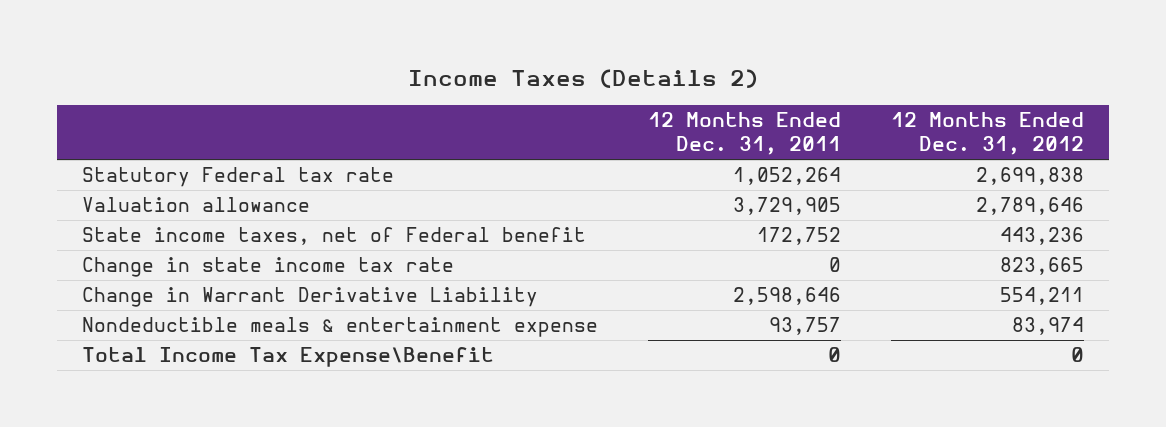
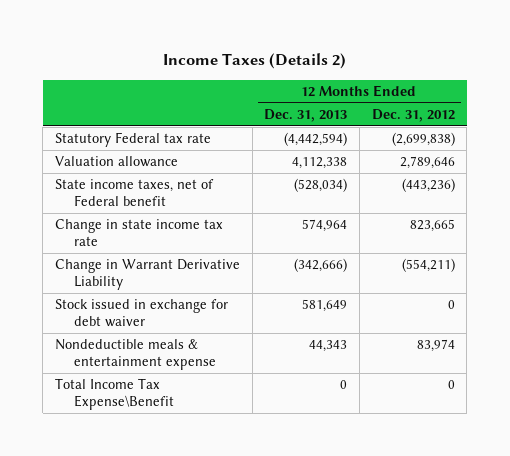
- | 12 Months Ended Dec. 31, 2011 | 12 Months Ended Dec. 31, 2012
+ | 12 Months Ended Dec. 31, 2013 | 12 Months Ended Dec. 31, 2012
- Statutory Federal tax rate | 1,052,264 | 2,699,838
+ Statutory Federal tax rate | (4,442,594) | (2,699,838)
- State income taxes, net of Federal benefit | 172,752 | 443,236
+ State income taxes, net of Federal benefit | (528,034) | (443,236)
- Change in Warrant Derivative Liability | 2,598,646 | 554,211
+ Change in Warrant Derivative Liability | (342,666) | (554,211)
+ Stock issued in exchange for debt waiver | 581,649 | 0

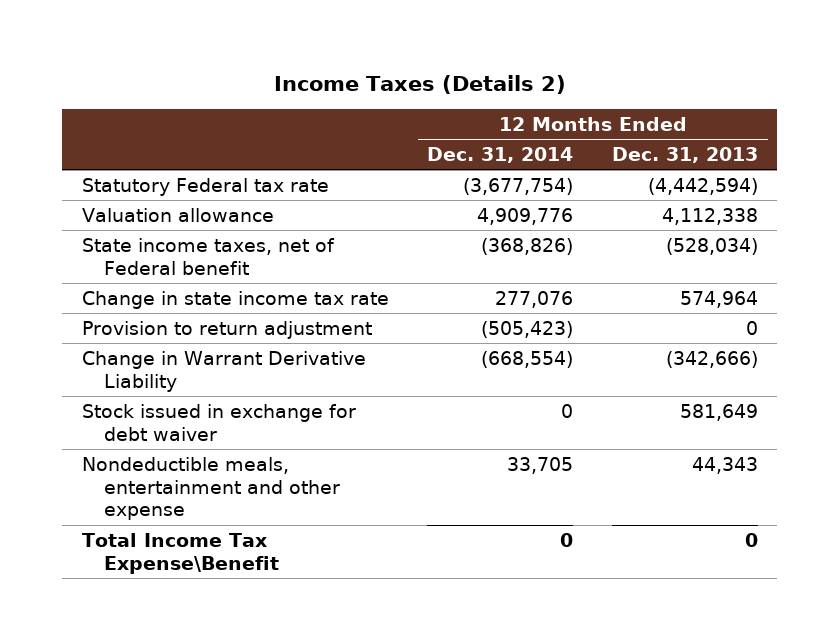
- | 12 Months Ended Dec. 31, 2013 | 12 Months Ended Dec. 31, 2012
+ | 12 Months Ended Dec. 31, 2014 | 12 Months Ended Dec. 31, 2013
+ Provision to return adjustment | (505,423) | 0
- Nondeductible meals & entertainment expense | 44,343 | 83,974
+ Nondeductible meals, entertainment and other expense | 33,705 | 44,343

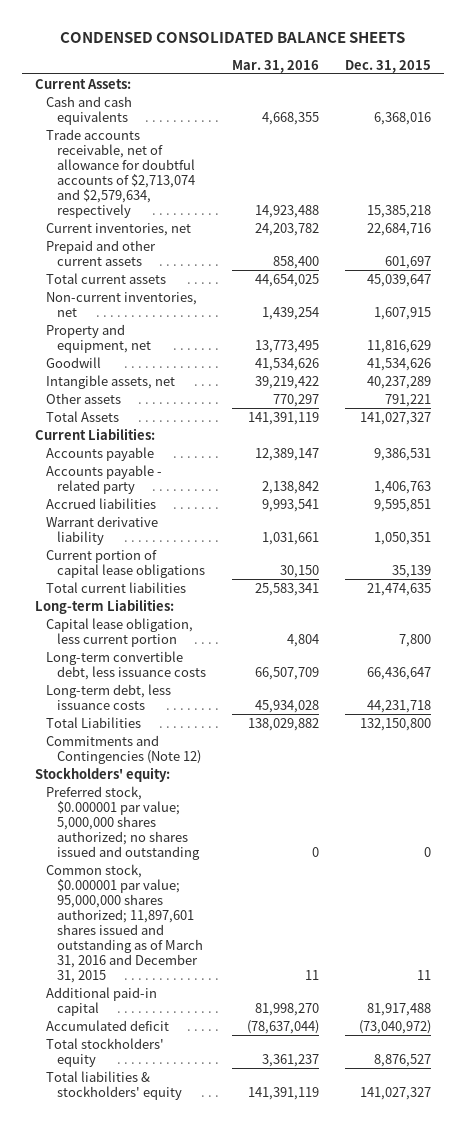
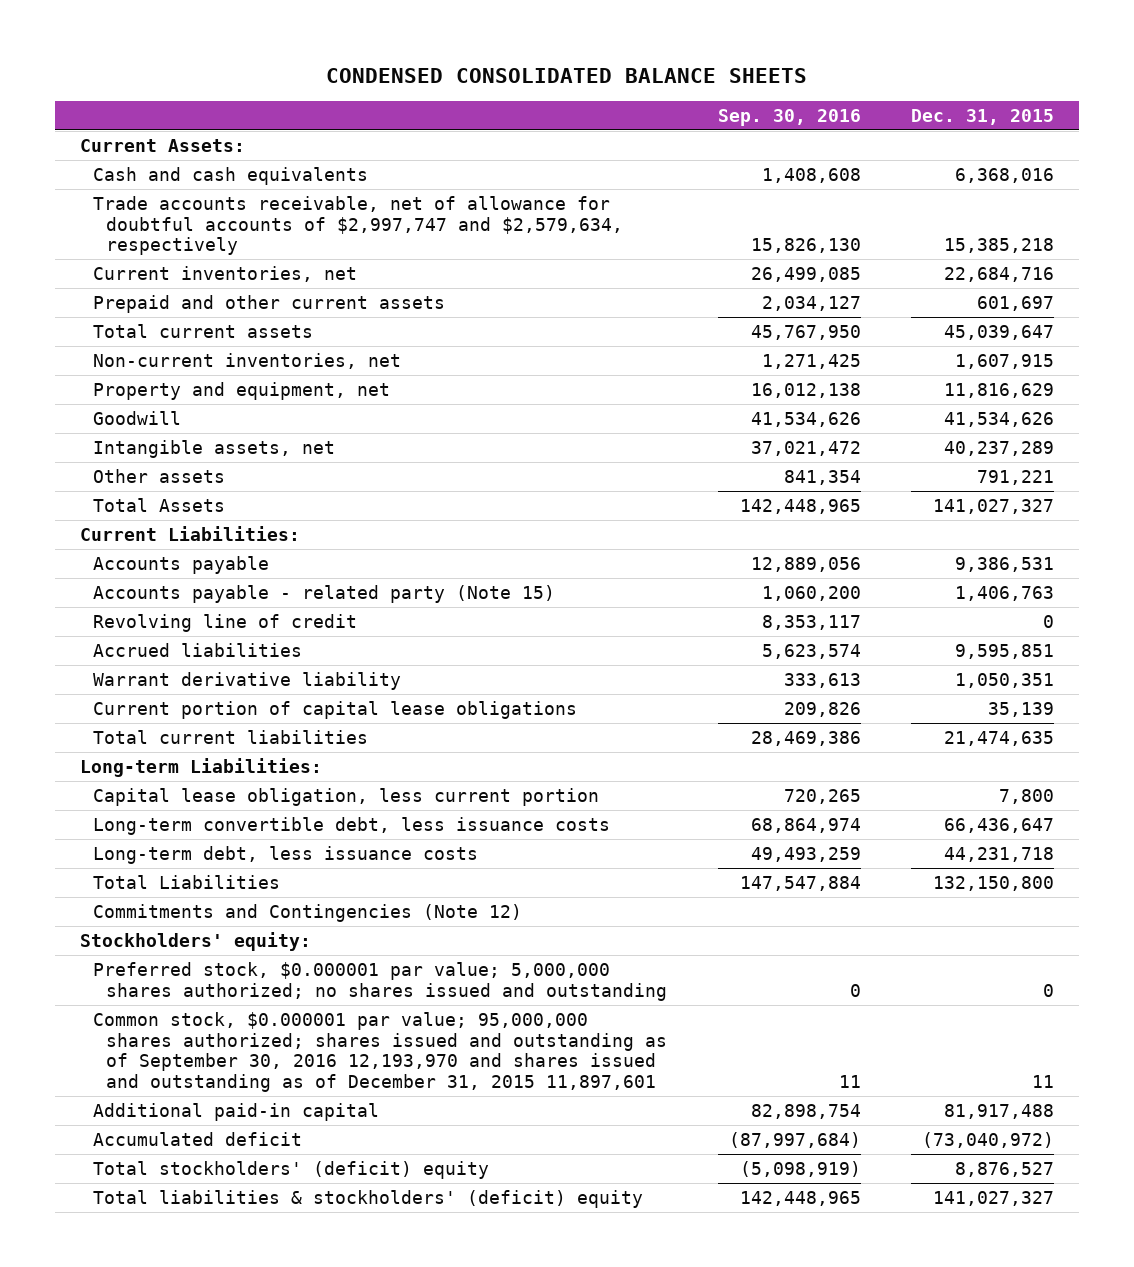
- | Mar. 31, 2016 | Dec. 31, 2015
+ | Sep. 30, 2016 | Dec. 31, 2015
- Trade accounts receivable, net of allowance for doubtful accounts of $2,713,074 and $2,579,634, respectively | 14,923,488 | 15,385,218
+ Trade accounts receivable, net of allowance for doubtful accounts of $2,997,747 and $2,579,634, respectively | 15,826,130 | 15,385,218
- Accounts payable - related party | 2,138,842 | 1,406,763
+ Accounts payable - related party (Note 15) | 1,060,200 | 1,406,763
+ Revolving line of credit | 8,353,117 | 0
- Common stock, $0.000001 par value; 95,000,000 shares authorized; 11,897,601 shares issued and outstanding as of March 31, 2016 and December 31, 2015 | 11 | 11
+ Common stock, $0.000001 par value; 95,000,000 shares authorized; shares issued and outstanding as of September 30, 2016 12,193,970 and shares issued and outstanding as of December 31, 2015 11,897,601 | 11 | 11
- Total stockholders' equity | 3,361,237 | 8,876,527
- Total liabilities & stockholders' equity | 141,391,119 | 141,027,327
+ Total stockholders' (deficit) equity | (5,098,919) | 8,876,527
+ Total liabilities & stockholders' (deficit) equity | 142,448,965 | 141,027,327

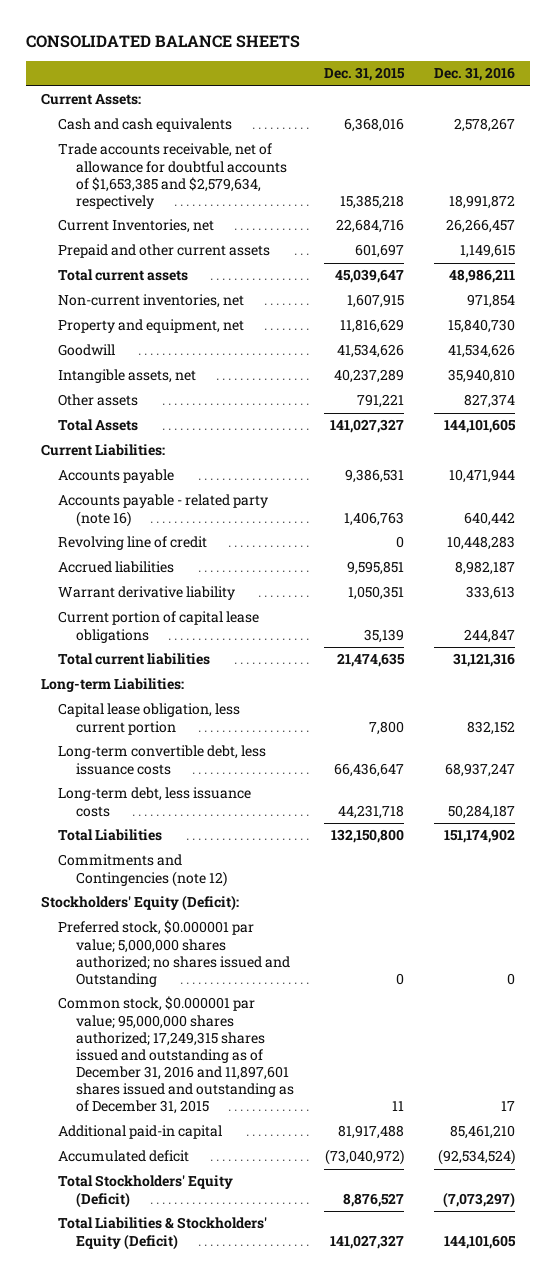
- CONDENSED CONSOLIDATED BALANCE SHEETS
+ CONSOLIDATED BALANCE SHEETS
- | Sep. 30, 2016 | Dec. 31, 2015
+ | Dec. 31, 2015 | Dec. 31, 2016
- Trade accounts receivable, net of allowance for doubtful accounts of $2,997,747 and $2,579,634, respectively | 15,826,130 | 15,385,218
- Current inventories, net | 26,499,085 | 22,684,716
+ Trade accounts receivable, net of allowance for doubtful accounts of $1,653,385 and $2,579,634, respectively | 15,385,218 | 18,991,872
+ Current Inventories, net | 22,684,716 | 26,266,457
- Accounts payable - related party (Note 15) | 1,060,200 | 1,406,763
+ Accounts payable - related party (note 16) | 1,406,763 | 640,442
- Commitments and Contingencies (Note 12)
- Stockholders' equity:
- Preferred stock, $0.000001 par value; 5,000,000 shares authorized; no shares issued and outstanding | 0 | 0
- Common stock, $0.000001 par value; 95,000,000 shares authorized; shares issued and outstanding as of September 30, 2016 12,193,970 and shares issued and outstanding as of December 31, 2015 11,897,601 | 11 | 11
+ Commitments and Contingencies (note 12)
+ Stockholders' Equity (Deficit):
+ Preferred stock, $0.000001 par value; 5,000,000 shares authorized; no shares issued and Outstanding | 0 | 0
+ Common stock, $0.000001 par value; 95,000,000 shares authorized; 17,249,315 shares issued and outstanding as of December 31, 2016 and 11,897,601 shares issued and outstanding as of December 31, 2015 | 11 | 17
- Total stockholders' (deficit) equity | (5,098,919) | 8,876,527
- Total liabilities & stockholders' (deficit) equity | 142,448,965 | 141,027,327
+ Total Stockholders' Equity (Deficit) | 8,876,527 | (7,073,297)
+ Total Liabilities & Stockholders' Equity (Deficit) | 141,027,327 | 144,101,605

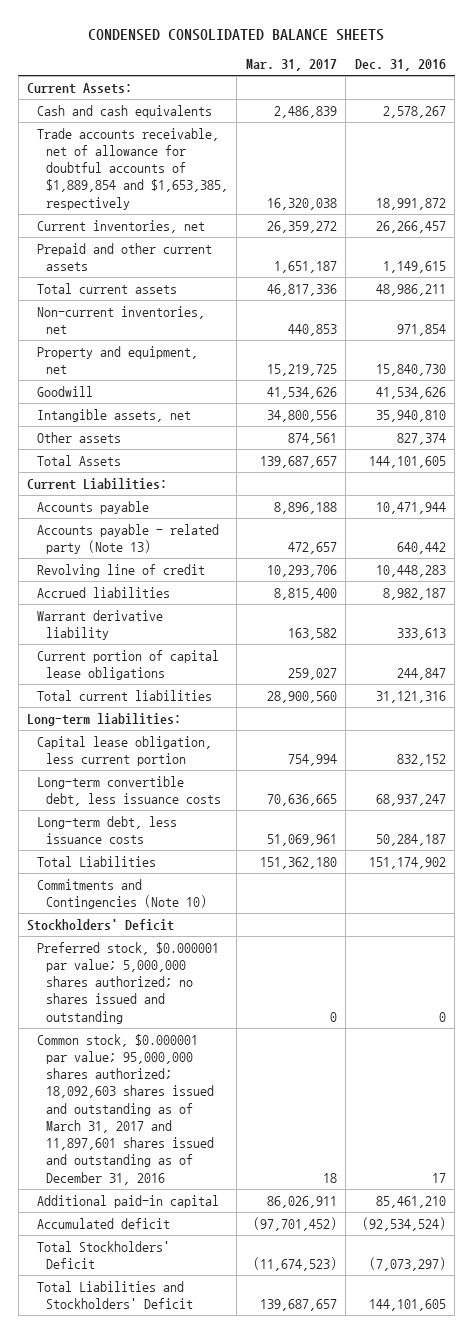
- CONSOLIDATED BALANCE SHEETS
+ CONDENSED CONSOLIDATED BALANCE SHEETS
- | Dec. 31, 2015 | Dec. 31, 2016
+ | Mar. 31, 2017 | Dec. 31, 2016
- Trade accounts receivable, net of allowance for doubtful accounts of $1,653,385 and $2,579,634, respectively | 15,385,218 | 18,991,872
- Current Inventories, net | 22,684,716 | 26,266,457
+ Trade accounts receivable, net of allowance for doubtful accounts of $1,889,854 and $1,653,385, respectively | 16,320,038 | 18,991,872
+ Current inventories, net | 26,359,272 | 26,266,457
- Accounts payable - related party (note 16) | 1,406,763 | 640,442
+ Accounts payable - related party (Note 13) | 472,657 | 640,442
- Long-term Liabilities:
+ Long-term liabilities:
- Commitments and Contingencies (note 12)
- Stockholders' Equity (Deficit):
- Preferred stock, $0.000001 par value; 5,000,000 shares authorized; no shares issued and Outstanding | 0 | 0
- Common stock, $0.000001 par value; 95,000,000 shares authorized; 17,249,315 shares issued and outstanding as of December 31, 2016 and 11,897,601 shares issued and outstanding as of December 31, 2015 | 11 | 17
+ Commitments and Contingencies (Note 10)
+ Stockholders' Deficit
+ Preferred stock, $0.000001 par value; 5,000,000 shares authorized; no shares issued and outstanding | 0 | 0
+ Common stock, $0.000001 par value; 95,000,000 shares authorized; 18,092,603 shares issued and outstanding as of March 31, 2017 and 11,897,601 shares issued and outstanding as of December 31, 2016 | 18 | 17
- Total Stockholders' Equity (Deficit) | 8,876,527 | (7,073,297)
- Total Liabilities & Stockholders' Equity (Deficit) | 141,027,327 | 144,101,605
+ Total Stockholders' Deficit | (11,674,523) | (7,073,297)
+ Total Liabilities and Stockholders' Deficit | 139,687,657 | 144,101,605

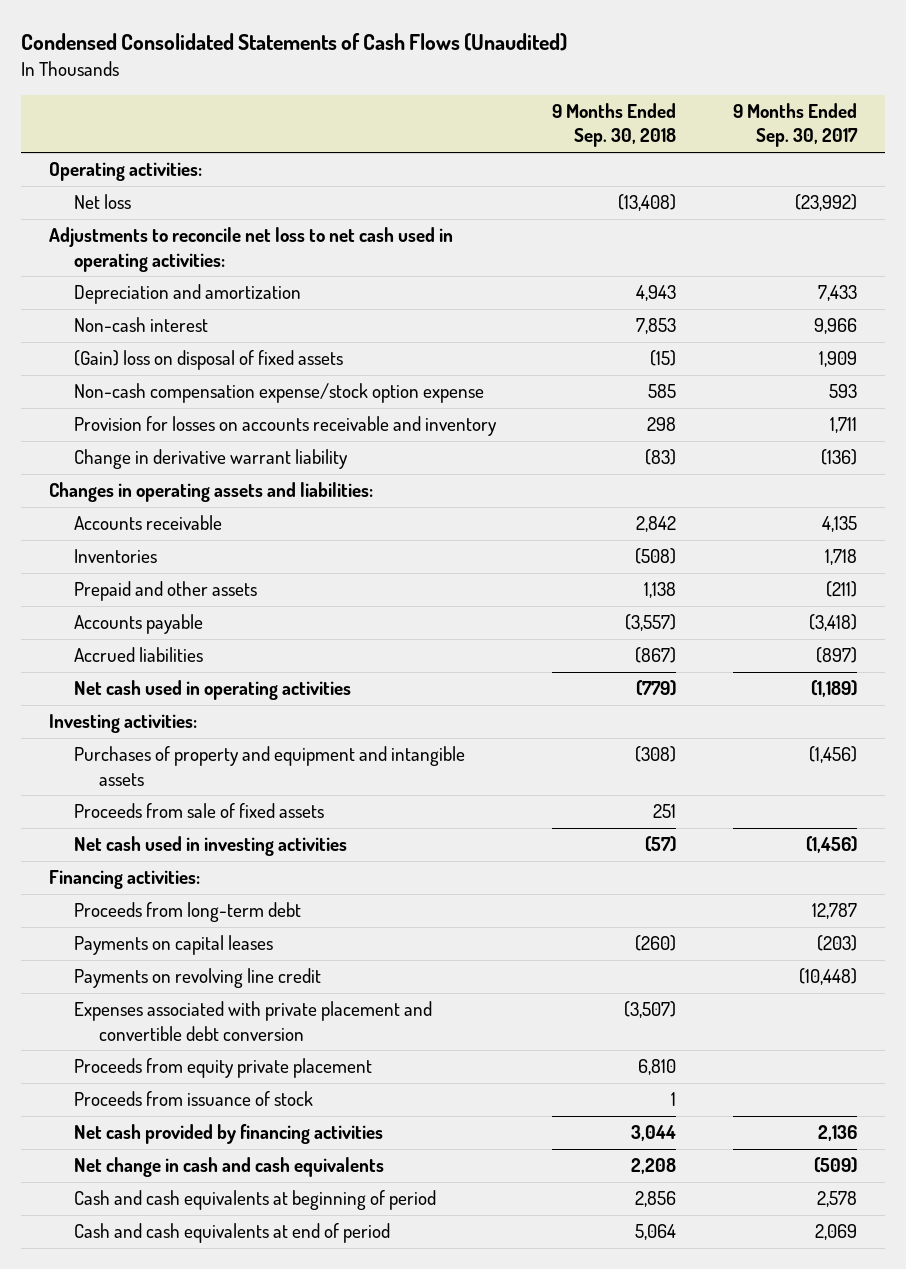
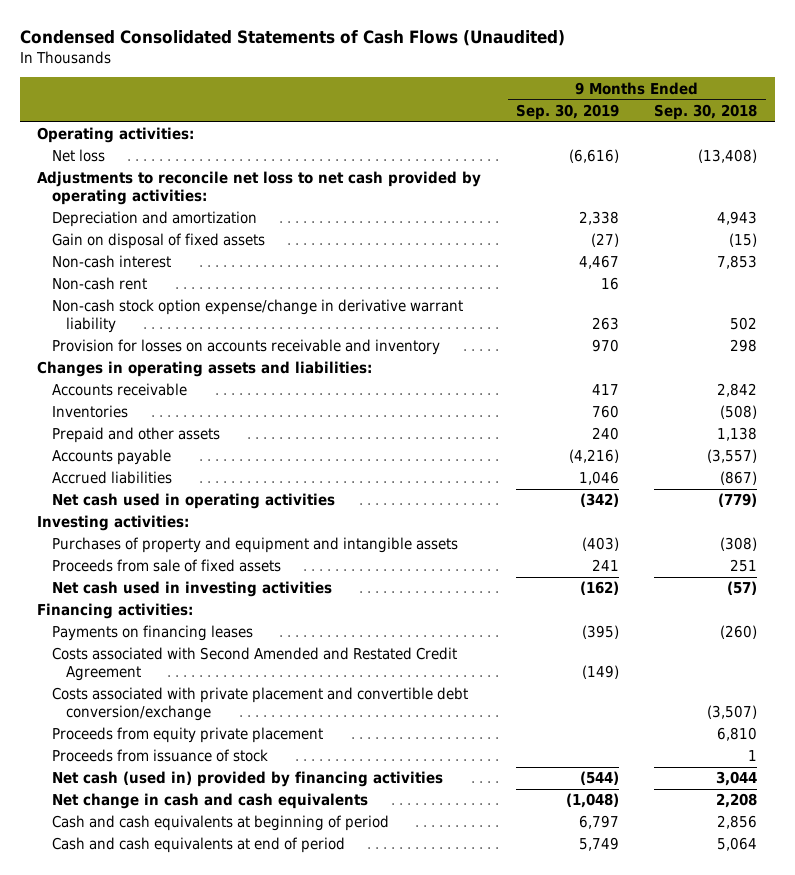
- | 9 Months Ended Sep. 30, 2018 | 9 Months Ended Sep. 30, 2017
+ | 9 Months Ended Sep. 30, 2019 | 9 Months Ended Sep. 30, 2018
- Adjustments to reconcile net loss to net cash used in operating activities:
+ Adjustments to reconcile net loss to net cash provided by operating activities:
+ Gain on disposal of fixed assets | (27) | (15)
- (Gain) loss on disposal of fixed assets | (15) | 1,909
- Non-cash compensation expense/stock option expense | 585 | 593
+ Non-cash rent | 16 |
+ Non-cash stock option expense/change in derivative warrant liability | 263 | 502
- Change in derivative warrant liability | (83) | (136)
- Proceeds from long-term debt | | 12,787
- Payments on capital leases | (260) | (203)
- Payments on revolving line credit | | (10,448)
- Expenses associated with private placement and convertible debt conversion | (3,507) |
+ Payments on financing leases | (395) | (260)
+ Costs associated with Second Amended and Restated Credit Agreement | (149) |
+ Costs associated with private placement and convertible debt conversion/exchange | | (3,507)
- Net cash provided by financing activities | 3,044 | 2,136
+ Net cash (used in) provided by financing activities | (544) | 3,044

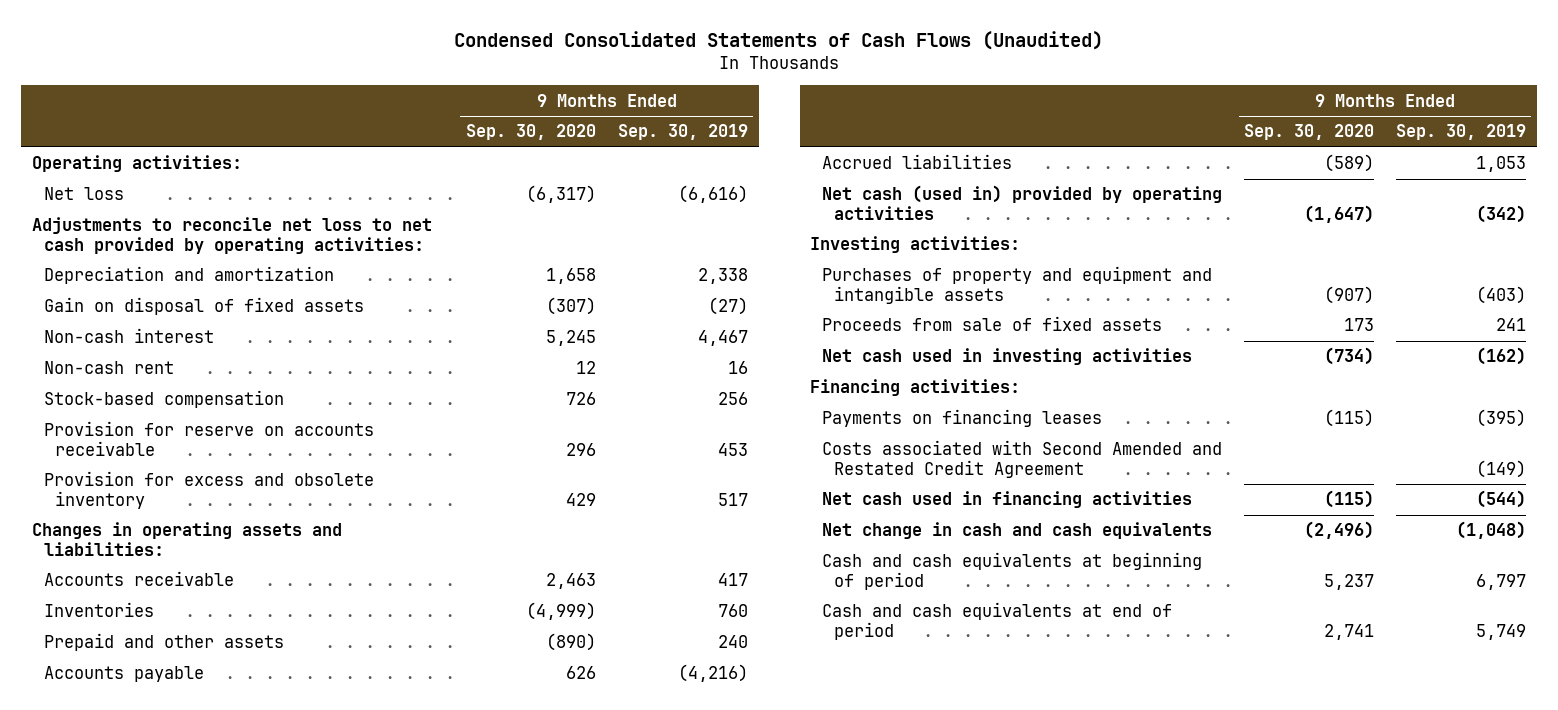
- | 9 Months Ended Sep. 30, 2019 | 9 Months Ended Sep. 30, 2018
+ | 9 Months Ended Sep. 30, 2020 | 9 Months Ended Sep. 30, 2019
- Non-cash stock option expense/change in derivative warrant liability | 263 | 502
- Provision for losses on accounts receivable and inventory | 970 | 298
+ Stock-based compensation | 726 | 256
+ Provision for reserve on accounts receivable | 296 | 453
+ Provision for excess and obsolete inventory | 429 | 517
- Accrued liabilities | 1,046 | (867)
- Net cash used in operating activities | (342) | (779)
+ Accrued liabilities | (589) | 1,053
+ Net cash (used in) provided by operating activities | (1,647) | (342)
- Costs associated with private placement and convertible debt conversion/exchange | | (3,507)
- Proceeds from equity private placement | | 6,810
- Proceeds from issuance of stock | | 1
- Net cash (used in) provided by financing activities | (544) | 3,044
+ Net cash used in financing activities | (115) | (544)

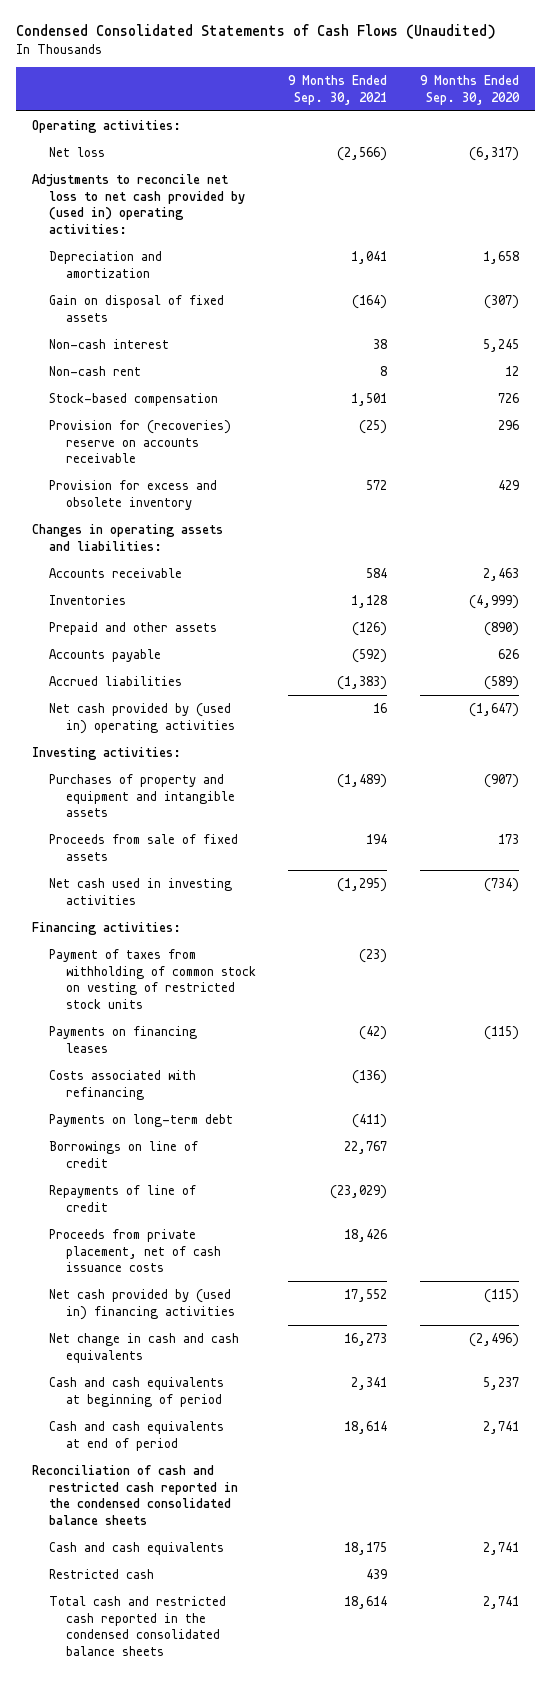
- | 9 Months Ended Sep. 30, 2020 | 9 Months Ended Sep. 30, 2019
+ | 9 Months Ended Sep. 30, 2021 | 9 Months Ended Sep. 30, 2020
- Adjustments to reconcile net loss to net cash provided by operating activities:
+ Adjustments to reconcile net loss to net cash provided by (used in) operating activities:
- Provision for reserve on accounts receivable | 296 | 453
+ Provision for (recoveries) reserve on accounts receivable | (25) | 296
- Net cash (used in) provided by operating activities | (1,647) | (342)
+ Net cash provided by (used in) operating activities | 16 | (1,647)
+ Payment of taxes from withholding of common stock on vesting of restricted stock units | (23) |
- Costs associated with Second Amended and Restated Credit Agreement | | (149)
- Net cash used in financing activities | (115) | (544)
+ Costs associated with refinancing | (136) |
+ Payments on long-term debt | (411) |
+ Borrowings on line of credit | 22,767 |
+ Repayments of line of credit | (23,029) |
+ Proceeds from private placement, net of cash issuance costs | 18,426 |
+ Net cash provided by (used in) financing activities | 17,552 | (115)
+ Reconciliation of cash and restricted cash reported in the condensed consolidated balance sheets
+ Cash and cash equivalents | 18,175 | 2,741
+ Restricted cash | 439 |
+ Total cash and restricted cash reported in the condensed consolidated balance sheets | 18,614 | 2,741

